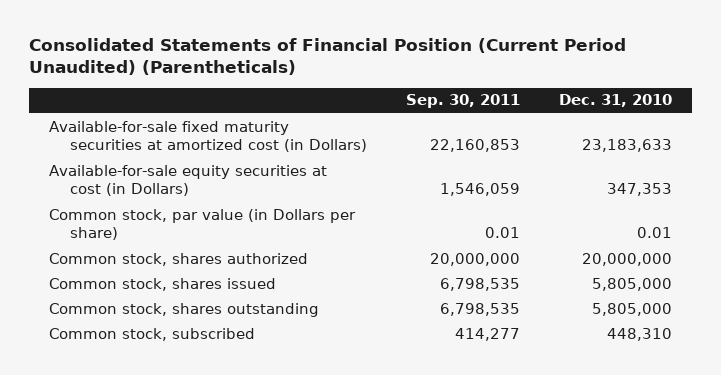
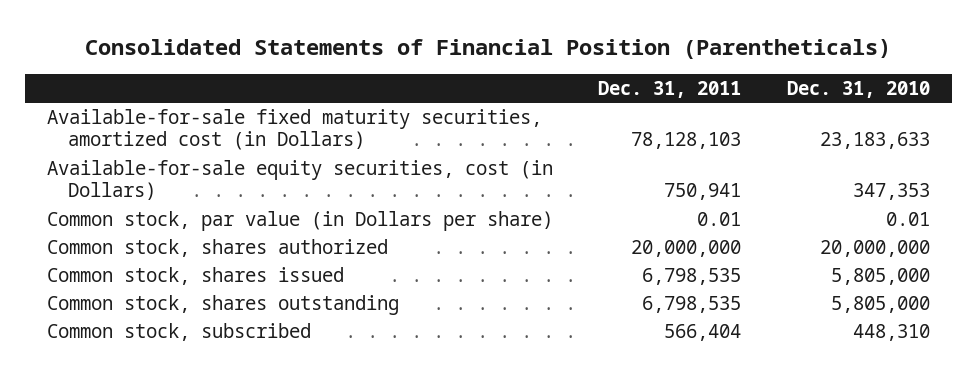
- Consolidated Statements of Financial Position (Current Period Unaudited) (Parentheticals)
+ Consolidated Statements of Financial Position (Parentheticals)
- | Sep. 30, 2011 | Dec. 31, 2010
+ | Dec. 31, 2011 | Dec. 31, 2010
- Available-for-sale fixed maturity securities at amortized cost (in Dollars) | 22,160,853 | 23,183,633
- Available-for-sale equity securities at cost (in Dollars) | 1,546,059 | 347,353
+ Available-for-sale fixed maturity securities, amortized cost (in Dollars) | 78,128,103 | 23,183,633
+ Available-for-sale equity securities, cost (in Dollars) | 750,941 | 347,353

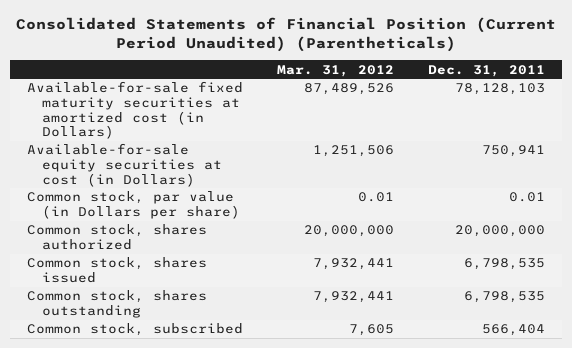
- Consolidated Statements of Financial Position (Parentheticals)
+ Consolidated Statements of Financial Position (Current Period Unaudited) (Parentheticals)
- | Dec. 31, 2011 | Dec. 31, 2010
+ | Mar. 31, 2012 | Dec. 31, 2011
- Available-for-sale fixed maturity securities, amortized cost (in Dollars) | 78,128,103 | 23,183,633
- Available-for-sale equity securities, cost (in Dollars) | 750,941 | 347,353
+ Available-for-sale fixed maturity securities at amortized cost (in Dollars) | 87,489,526 | 78,128,103
+ Available-for-sale equity securities at cost (in Dollars) | 1,251,506 | 750,941

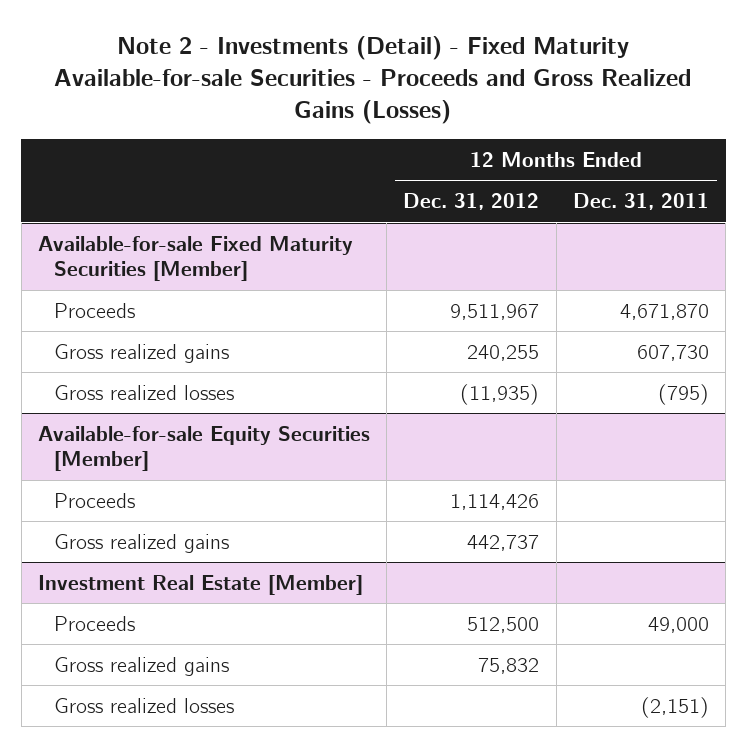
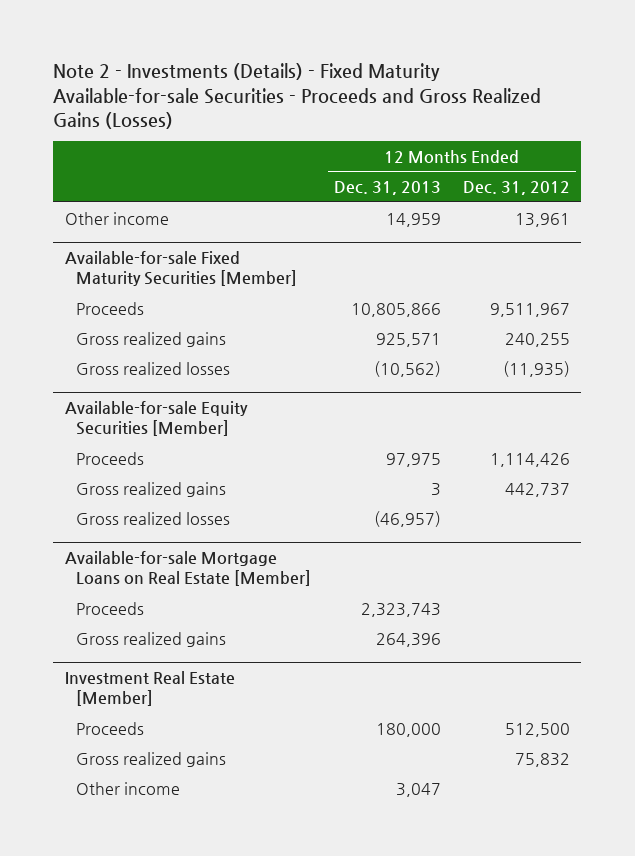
- Note 2 - Investments (Detail) - Fixed Maturity Available-for-sale Securities - Proceeds and Gross Realized Gains (Losses)
+ Note 2 - Investments (Details) - Fixed Maturity Available-for-sale Securities - Proceeds and Gross Realized Gains (Losses)
- | 12 Months Ended Dec. 31, 2012 | 12 Months Ended Dec. 31, 2011
+ | 12 Months Ended Dec. 31, 2013 | 12 Months Ended Dec. 31, 2012
+ Other income | 14,959 | 13,961
@ Available-for-sale Equity Securities [Member]
+ Gross realized losses | (46,957) |
+ Available-for-sale Mortgage Loans on Real Estate [Member]
+ Proceeds | 2,323,743 |
+ Gross realized gains | 264,396 |
@ Investment Real Estate [Member]
- Gross realized losses | | (2,151)
+ Other income | 3,047 |

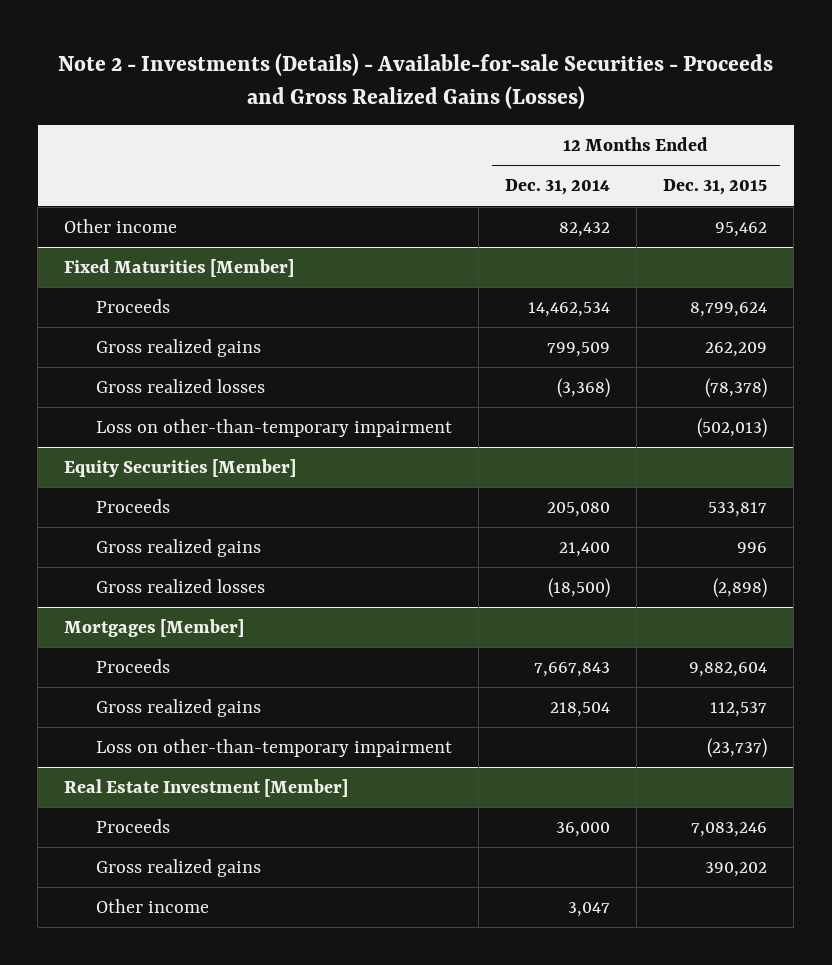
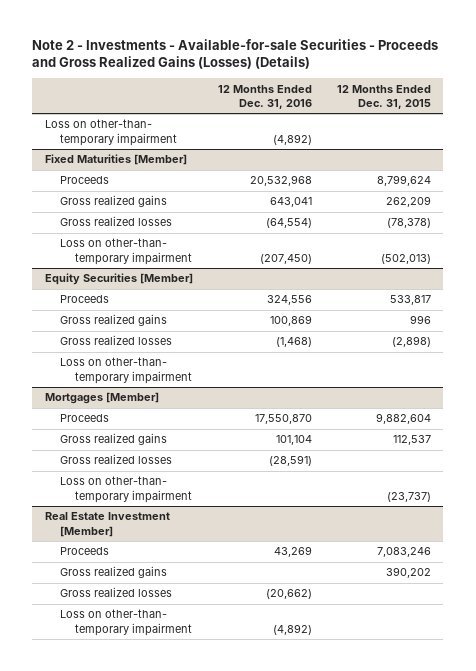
- Note 2 - Investments (Details) - Available-for-sale Securities - Proceeds and Gross Realized Gains (Losses)
+ Note 2 - Investments - Available-for-sale Securities - Proceeds and Gross Realized Gains (Losses) (Details)
- | 12 Months Ended Dec. 31, 2014 | 12 Months Ended Dec. 31, 2015
+ | 12 Months Ended Dec. 31, 2016 | 12 Months Ended Dec. 31, 2015
- Other income | 82,432 | 95,462
+ Loss on other-than- temporary impairment | (4,892) |
@ Fixed Maturities [Member]
- Loss on other-than-temporary impairment | | (502,013)
+ Loss on other-than- temporary impairment | (207,450) | (502,013)
@ Equity Securities [Member]
+ Loss on other-than- temporary impairment
@ Mortgages [Member]
- Loss on other-than-temporary impairment | | (23,737)
+ Gross realized losses | (28,591) |
+ Loss on other-than- temporary impairment | | (23,737)
@ Real Estate Investment [Member]
- Other income | 3,047 |
+ Gross realized losses | (20,662) |
+ Loss on other-than- temporary impairment | (4,892) |

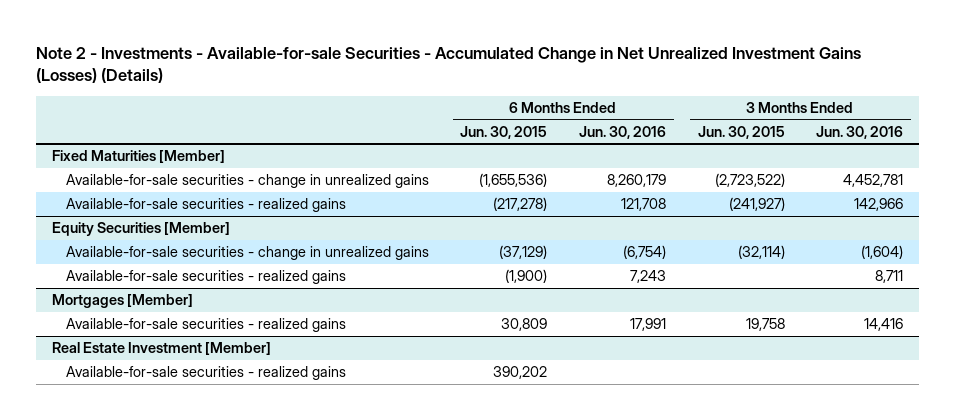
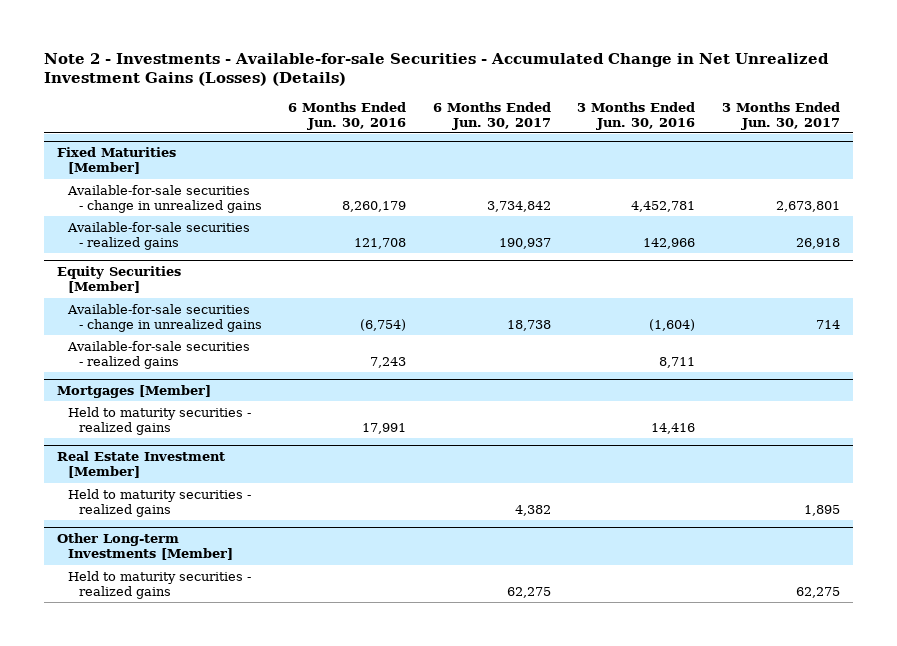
- | 6 Months Ended Jun. 30, 2015 | 6 Months Ended Jun. 30, 2016 | 3 Months Ended Jun. 30, 2015 | 3 Months Ended Jun. 30, 2016
+ | 6 Months Ended Jun. 30, 2016 | 6 Months Ended Jun. 30, 2017 | 3 Months Ended Jun. 30, 2016 | 3 Months Ended Jun. 30, 2017
@ Mortgages [Member]
- Available-for-sale securities - realized gains | 30,809 | 17,991 | 19,758 | 14,416
+ Held to maturity securities - realized gains | 17,991 | | 14,416 |
@ Real Estate Investment [Member]
- Available-for-sale securities - realized gains | 390,202 | | |
+ Held to maturity securities - realized gains | | 4,382 | | 1,895
+ Other Long-term Investments [Member]
+ Held to maturity securities - realized gains | | 62,275 | | 62,275

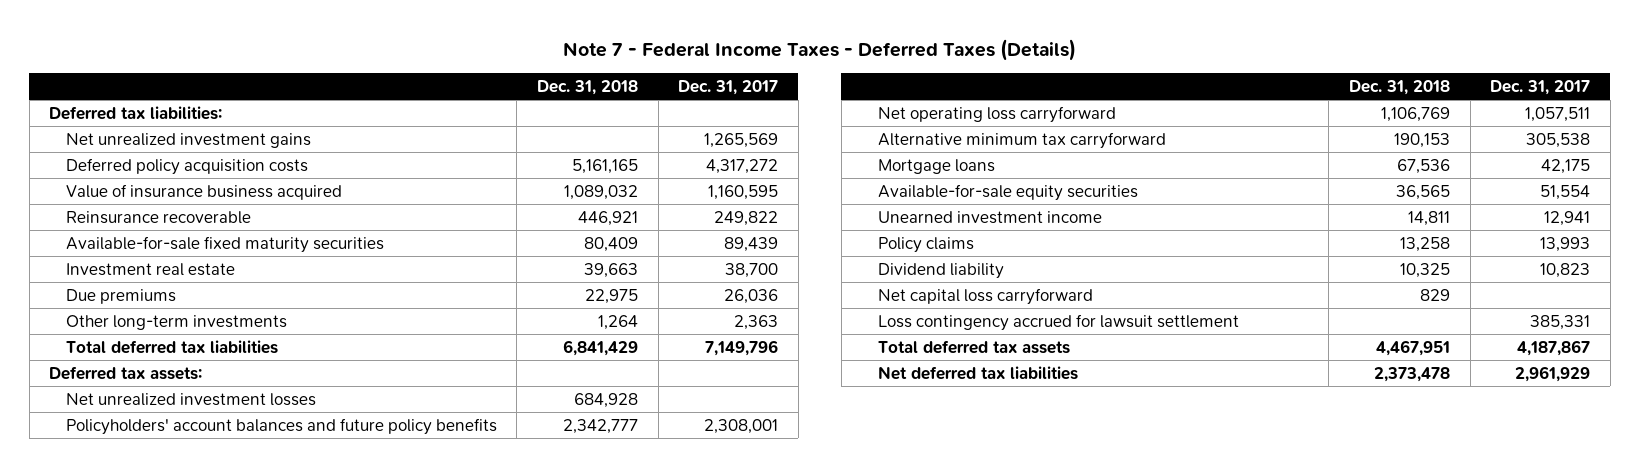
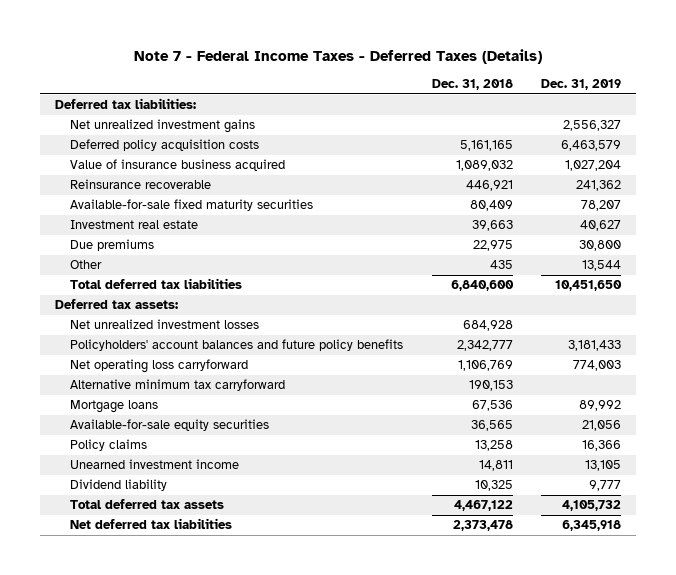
- | Dec. 31, 2018 | Dec. 31, 2017
+ | Dec. 31, 2018 | Dec. 31, 2019
- Other long-term investments | 1,264 | 2,363
- Total deferred tax liabilities | 6,841,429 | 7,149,796
+ Other | 435 | 13,544
+ Total deferred tax liabilities | 6,840,600 | 10,451,650
moved down: Unearned investment income | 14,811 | 13,105
- Net capital loss carryforward | 829 |
- Loss contingency accrued for lawsuit settlement | | 385,331
- Total deferred tax assets | 4,467,951 | 4,187,867
+ Total deferred tax assets | 4,467,122 | 4,105,732

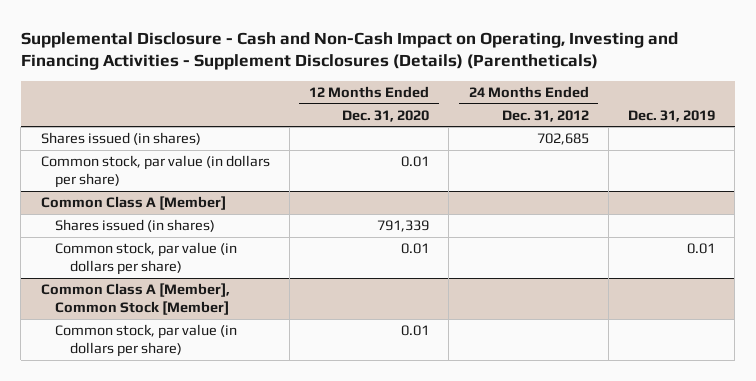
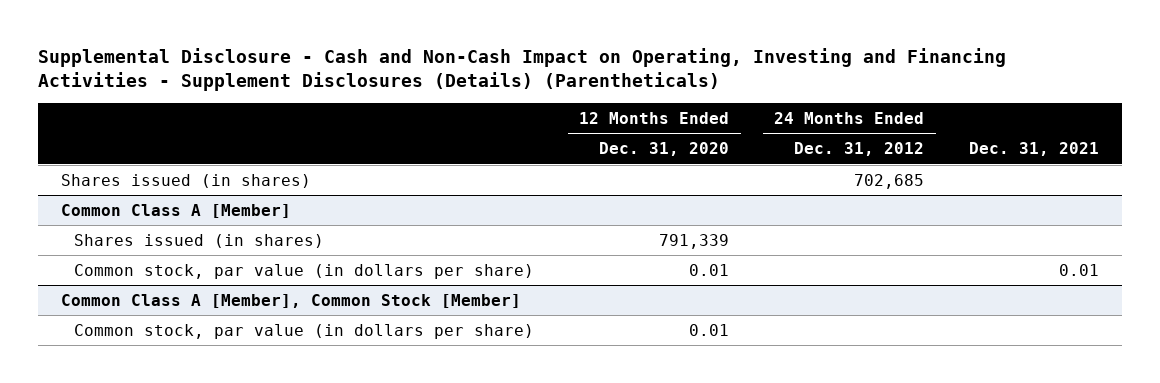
- | 12 Months Ended Dec. 31, 2020 | 24 Months Ended Dec. 31, 2012 | Dec. 31, 2019
+ | 12 Months Ended Dec. 31, 2020 | 24 Months Ended Dec. 31, 2012 | Dec. 31, 2021
- Common stock, par value (in dollars per share) | 0.01 | |

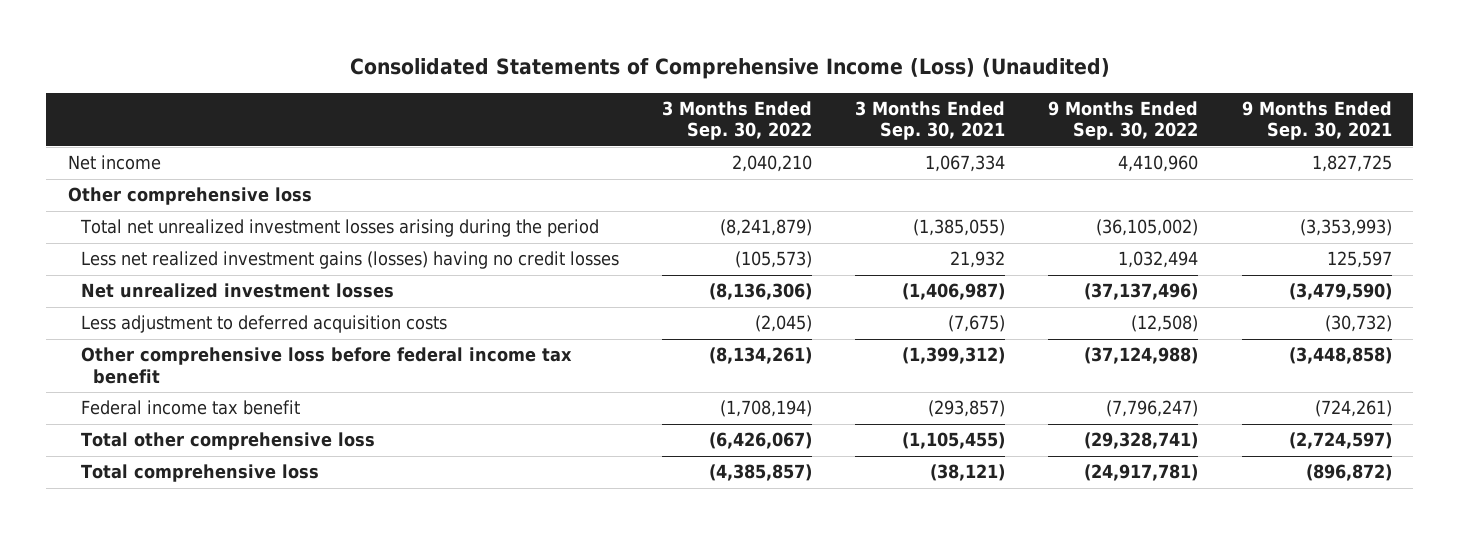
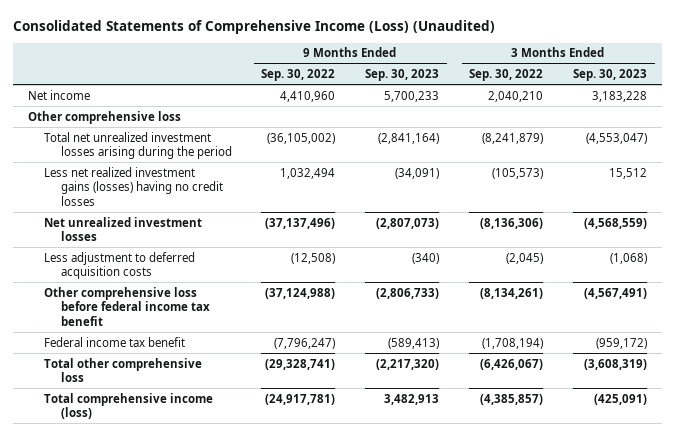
- | 3 Months Ended Sep. 30, 2022 | 3 Months Ended Sep. 30, 2021 | 9 Months Ended Sep. 30, 2022 | 9 Months Ended Sep. 30, 2021
+ | 9 Months Ended Sep. 30, 2022 | 9 Months Ended Sep. 30, 2023 | 3 Months Ended Sep. 30, 2022 | 3 Months Ended Sep. 30, 2023
- Total comprehensive loss | (4,385,857) | (38,121) | (24,917,781) | (896,872)
+ Total comprehensive income (loss) | (24,917,781) | 3,482,913 | (4,385,857) | (425,091)

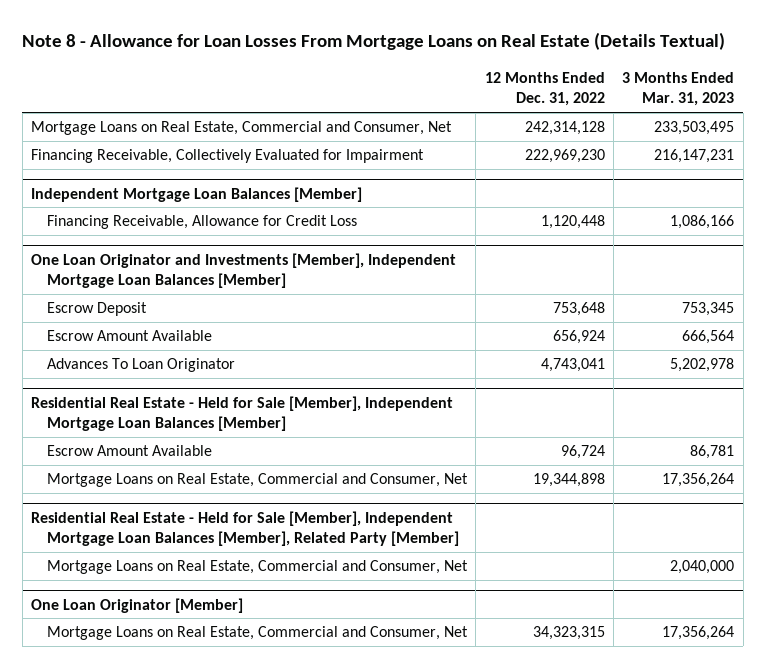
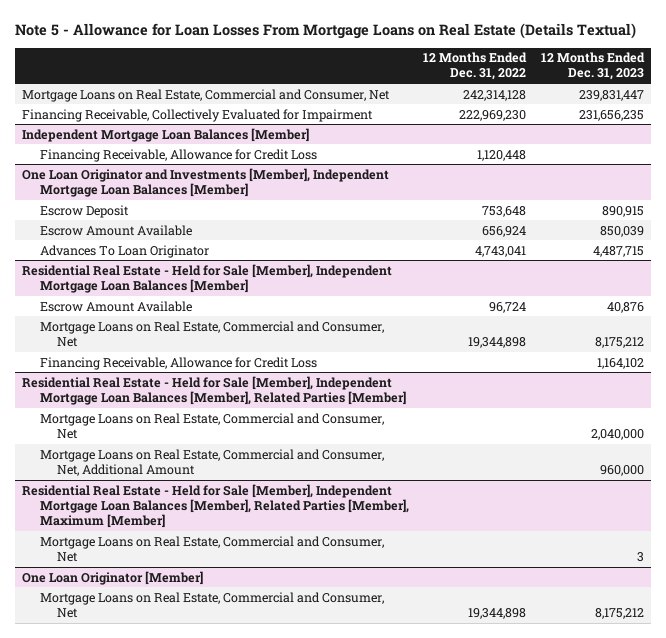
- Note 8 - Allowance for Loan Losses From Mortgage Loans on Real Estate (Details Textual)
+ Note 5 - Allowance for Loan Losses From Mortgage Loans on Real Estate (Details Textual)
- | 12 Months Ended Dec. 31, 2022 | 3 Months Ended Mar. 31, 2023
+ | 12 Months Ended Dec. 31, 2022 | 12 Months Ended Dec. 31, 2023
- Residential Real Estate - Held for Sale [Member], Independent Mortgage Loan Balances [Member], Related Party [Member]
@ Residential Real Estate - Held for Sale [Member], Independent Mortgage Loan Balances [Member]
+ Financing Receivable, Allowance for Credit Loss | | 1,164,102
+ Residential Real Estate - Held for Sale [Member], Independent Mortgage Loan Balances [Member], Related Parties [Member]
+ Mortgage Loans on Real Estate, Commercial and Consumer, Net, Additional Amount | | 960,000
+ Residential Real Estate - Held for Sale [Member], Independent Mortgage Loan Balances [Member], Related Parties [Member], Maximum [Member]
+ Mortgage Loans on Real Estate, Commercial and Consumer, Net | | 3
@ One Loan Originator [Member]
- Mortgage Loans on Real Estate, Commercial and Consumer, Net | 34,323,315 | 17,356,264
+ Mortgage Loans on Real Estate, Commercial and Consumer, Net | 19,344,898 | 8,175,212

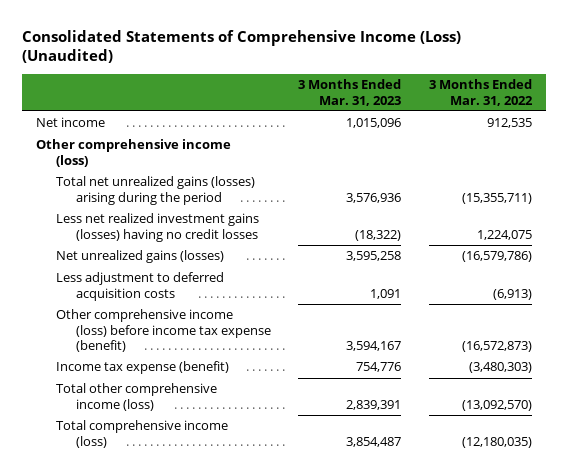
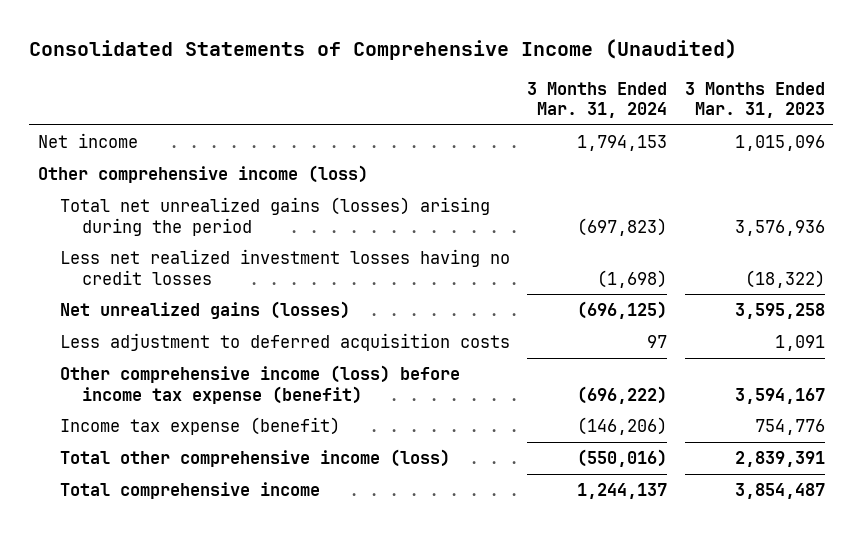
- Consolidated Statements of Comprehensive Income (Loss) (Unaudited)
+ Consolidated Statements of Comprehensive Income (Unaudited)
- | 3 Months Ended Mar. 31, 2023 | 3 Months Ended Mar. 31, 2022
+ | 3 Months Ended Mar. 31, 2024 | 3 Months Ended Mar. 31, 2023
- Less net realized investment gains (losses) having no credit losses | (18,322) | 1,224,075
+ Less net realized investment losses having no credit losses | (1,698) | (18,322)
- Total comprehensive income (loss) | 3,854,487 | (12,180,035)
+ Total comprehensive income | 1,244,137 | 3,854,487

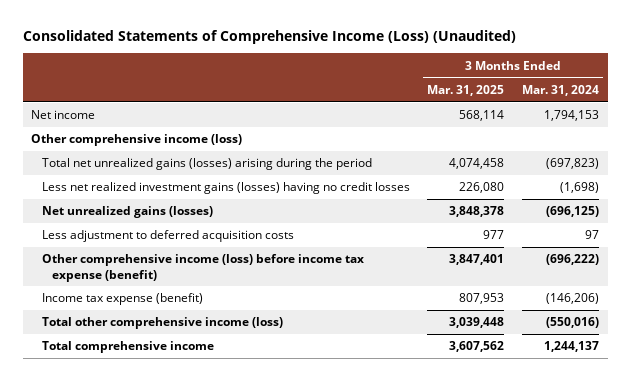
- Consolidated Statements of Comprehensive Income (Unaudited)
+ Consolidated Statements of Comprehensive Income (Loss) (Unaudited)
- | 3 Months Ended Mar. 31, 2024 | 3 Months Ended Mar. 31, 2023
+ | 3 Months Ended Mar. 31, 2025 | 3 Months Ended Mar. 31, 2024
- Less net realized investment losses having no credit losses | (1,698) | (18,322)
+ Less net realized investment gains (losses) having no credit losses | 226,080 | (1,698)

